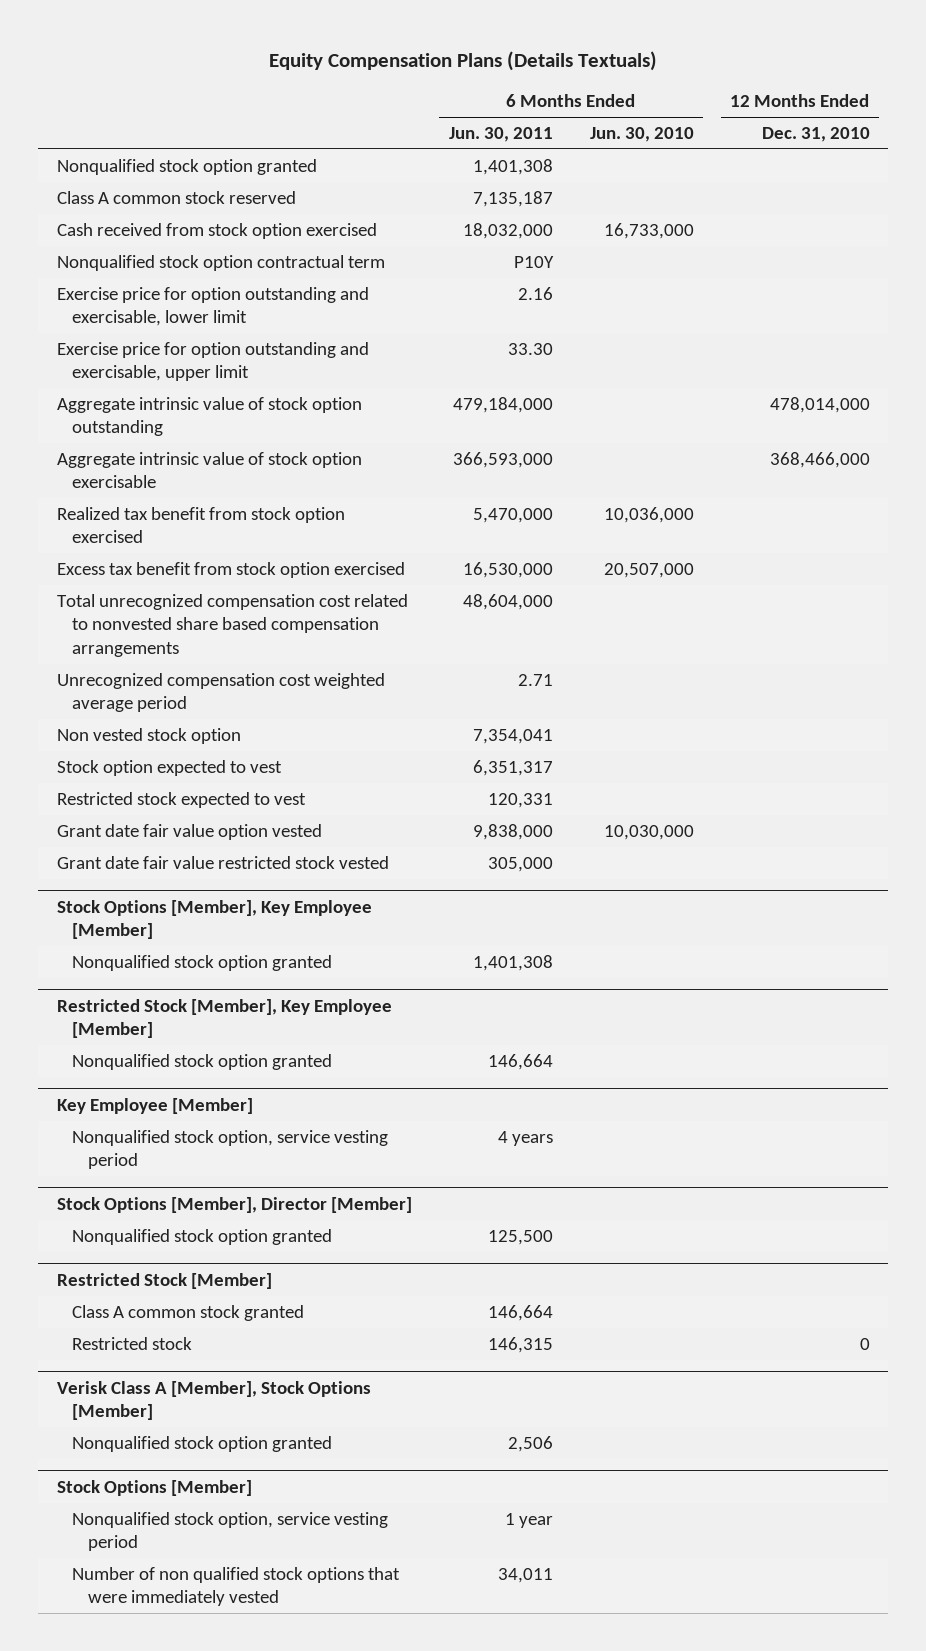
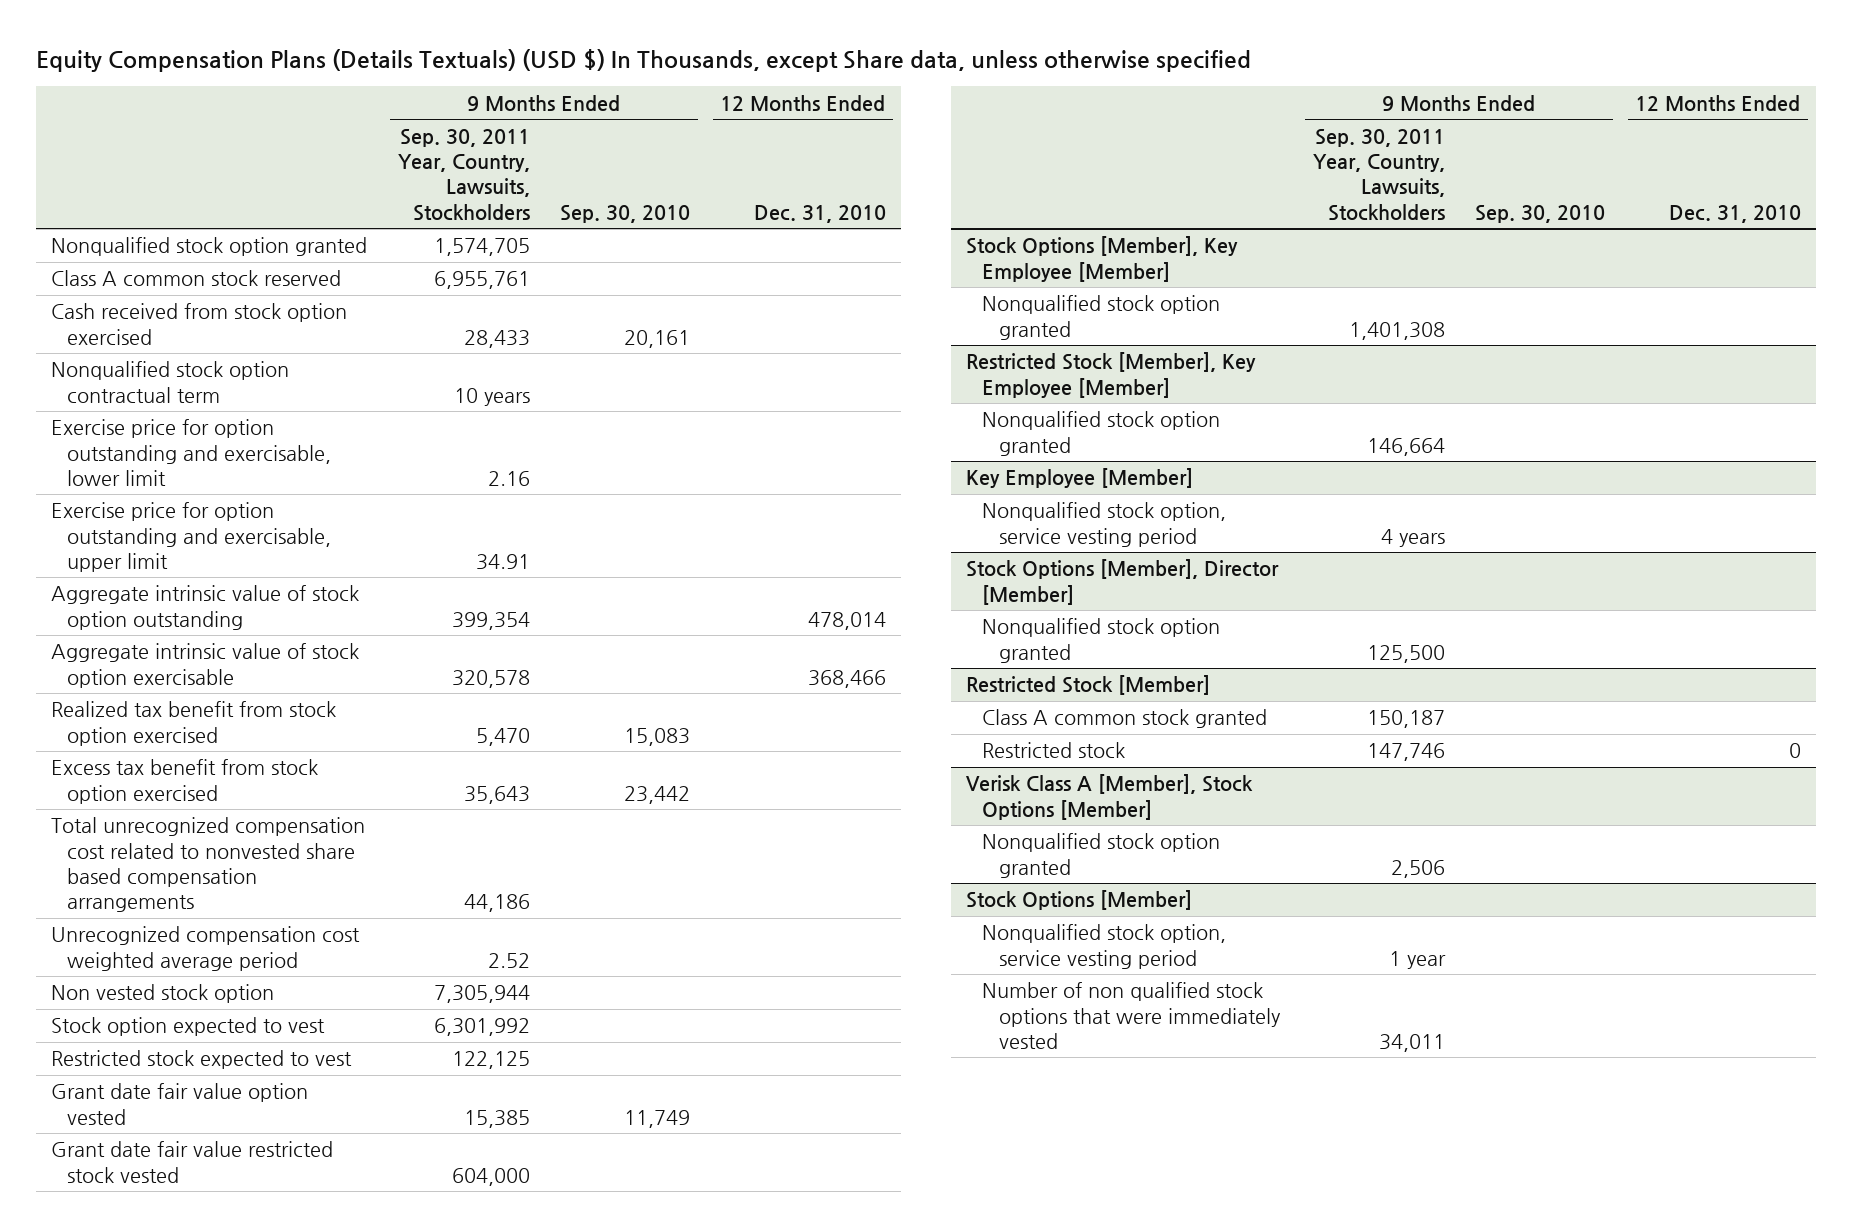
- Equity Compensation Plans (Details Textuals)
+ Equity Compensation Plans (Details Textuals) (USD $) In Thousands, except Share data, unless otherwise specified
- | 6 Months Ended Jun. 30, 2011 | 6 Months Ended Jun. 30, 2010 | 12 Months Ended Dec. 31, 2010
+ | 9 Months Ended Sep. 30, 2011 Year, Country, Lawsuits, Stockholders | 9 Months Ended Sep. 30, 2010 | 12 Months Ended Dec. 31, 2010
- Aggregate intrinsic value of stock option outstanding | 479,184,000 | | 478,014,000
- Aggregate intrinsic value of stock option exercisable | 366,593,000 | | 368,466,000
+ Aggregate intrinsic value of stock option outstanding | 399,354 | | 478,014
+ Aggregate intrinsic value of stock option exercisable | 320,578 | | 368,466

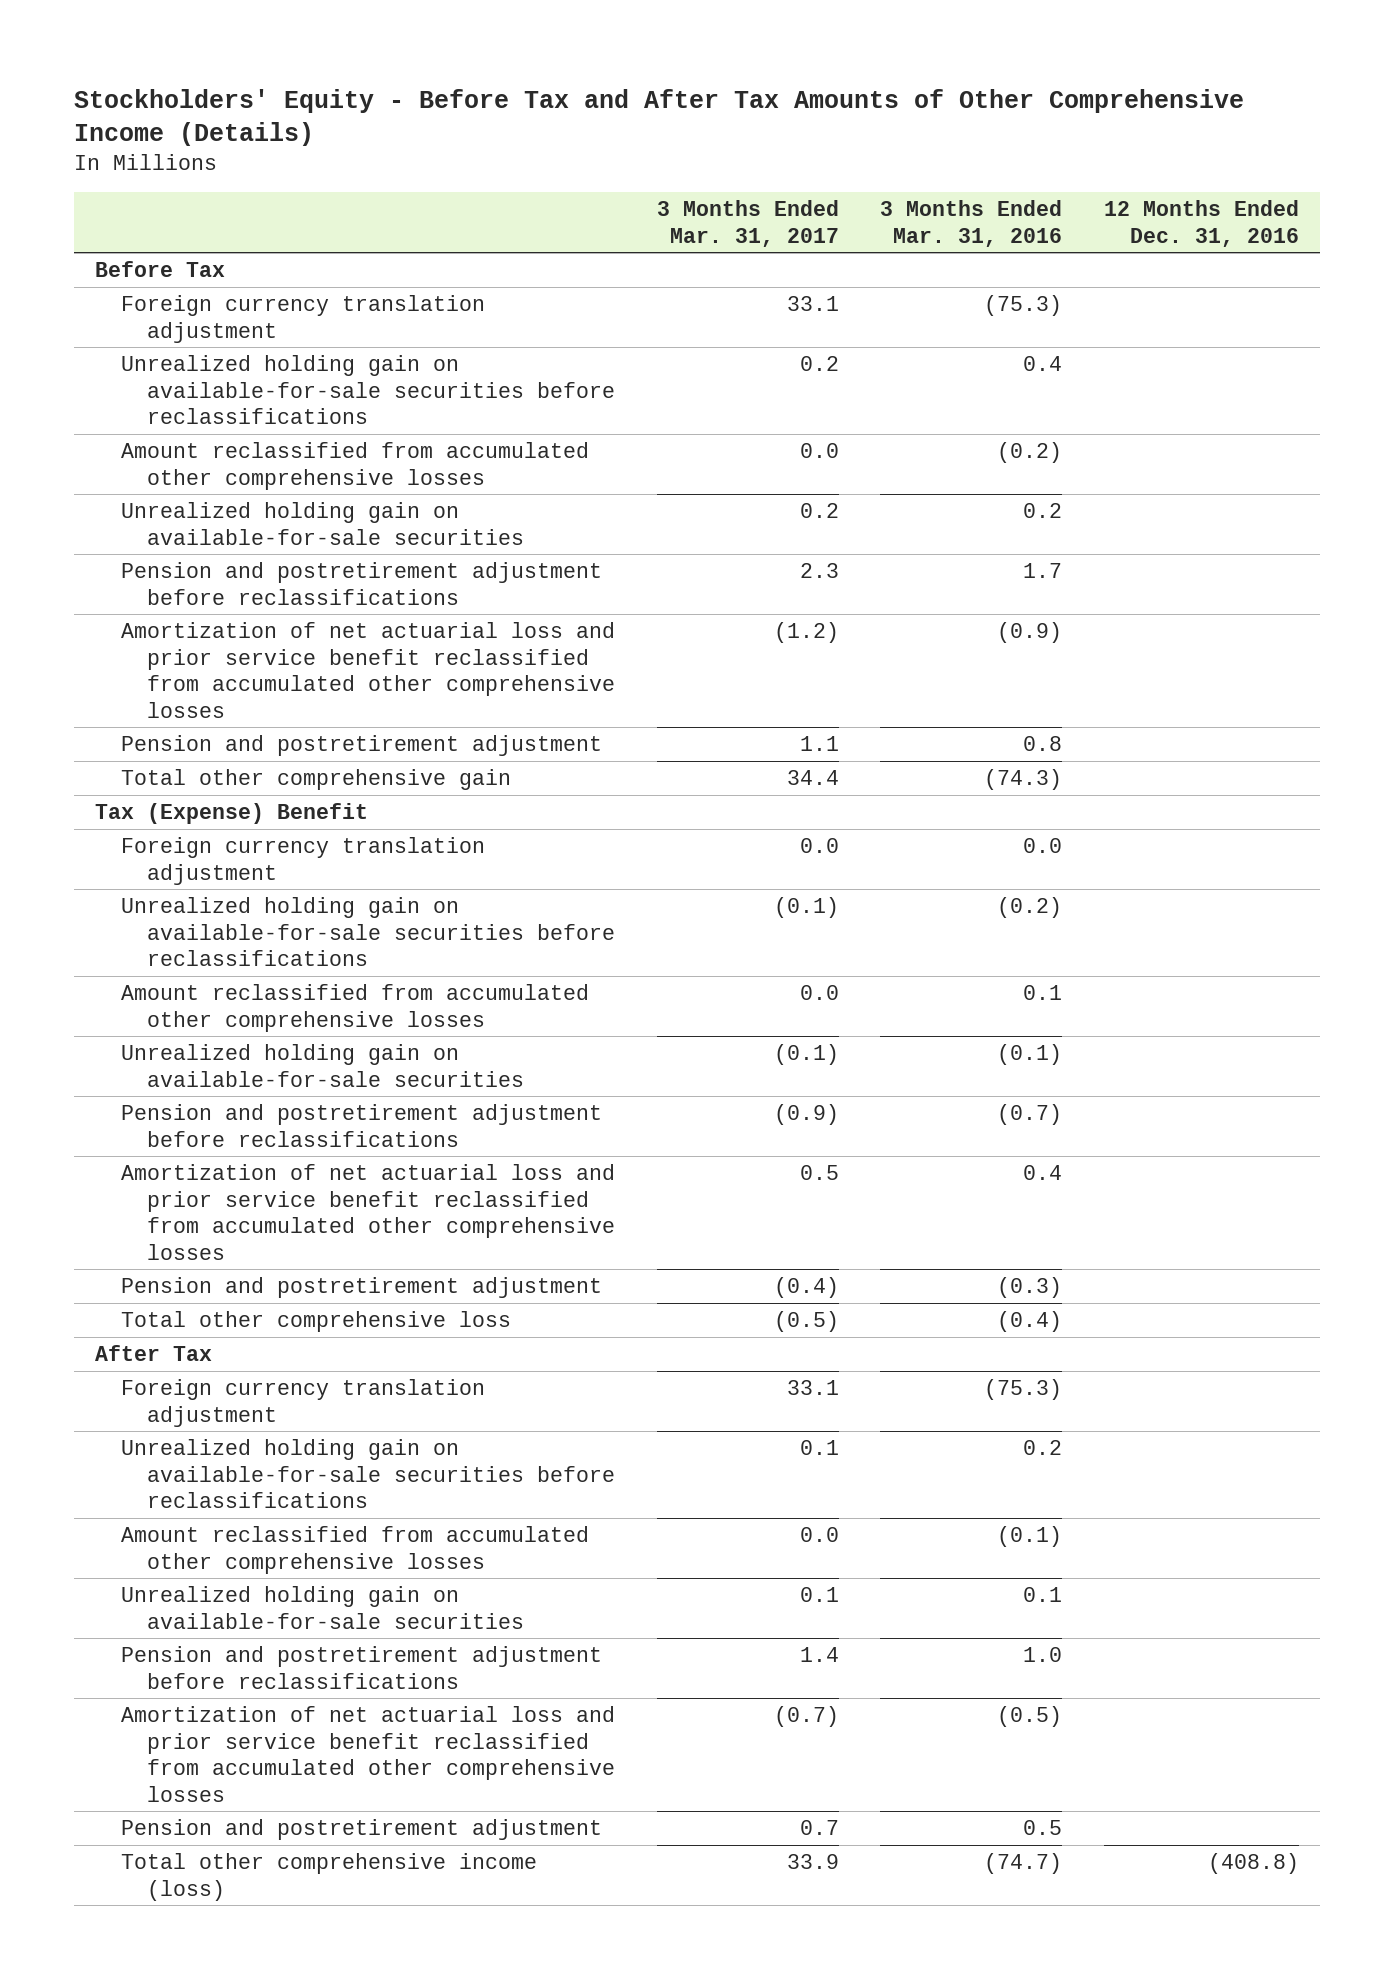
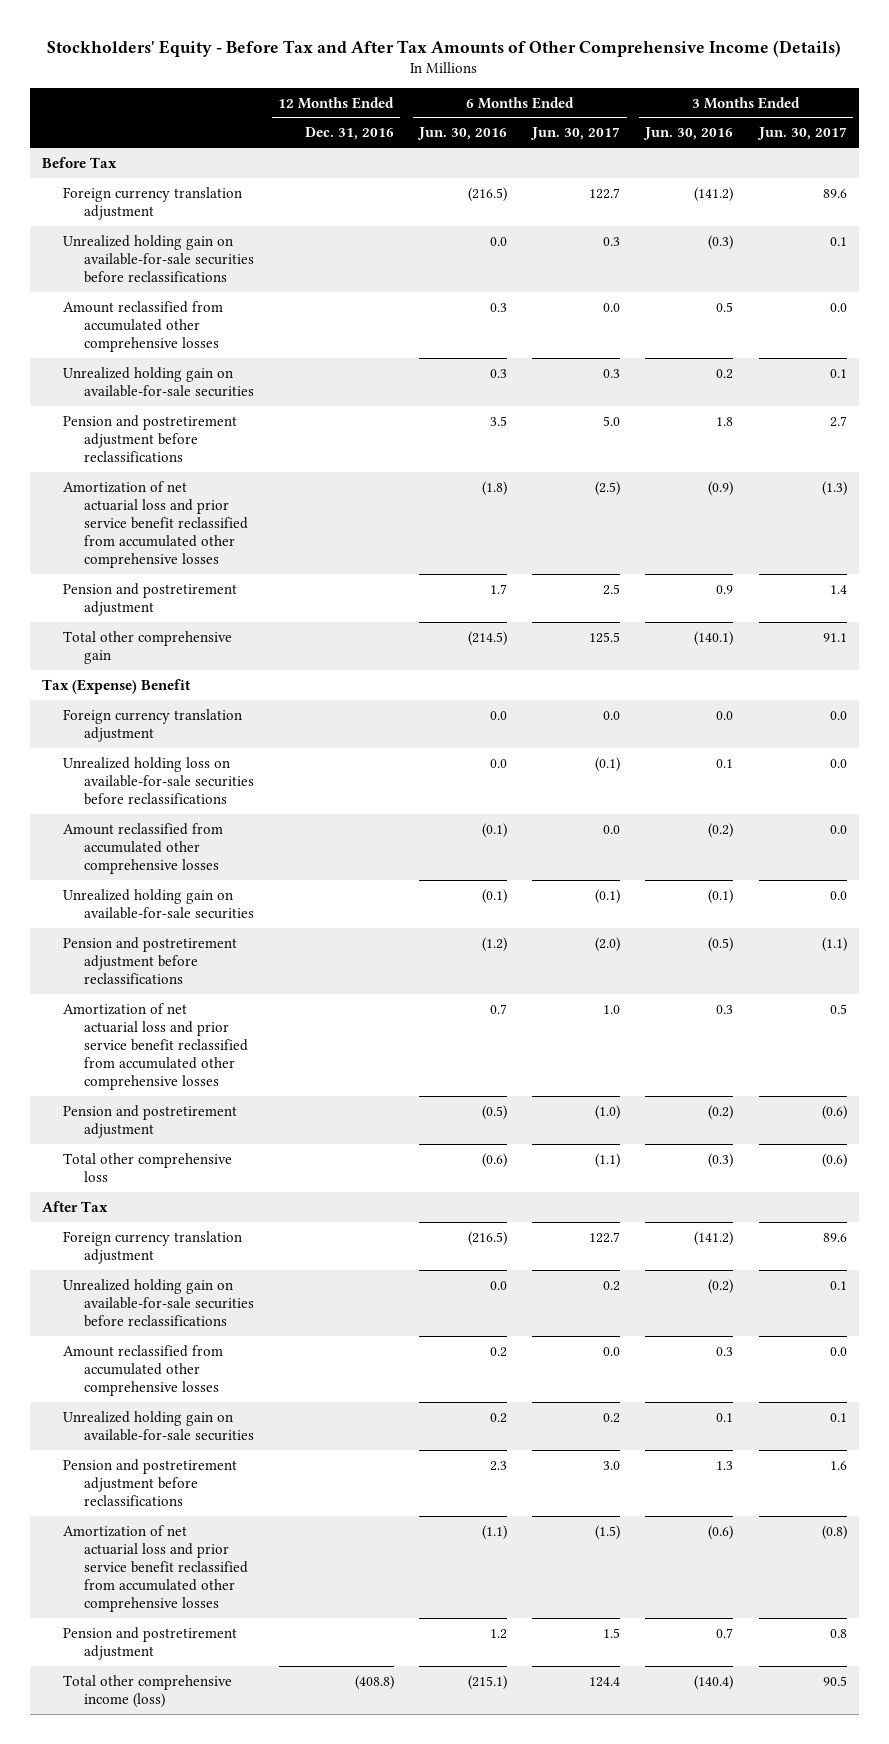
- | 3 Months Ended Mar. 31, 2017 | 3 Months Ended Mar. 31, 2016 | 12 Months Ended Dec. 31, 2016
+ | 12 Months Ended Dec. 31, 2016 | 6 Months Ended Jun. 30, 2016 | 6 Months Ended Jun. 30, 2017 | 3 Months Ended Jun. 30, 2016 | 3 Months Ended Jun. 30, 2017
- Unrealized holding gain on available-for-sale securities before reclassifications | (0.1) | (0.2) |
+ Unrealized holding loss on available-for-sale securities before reclassifications | | 0.0 | (0.1) | 0.1 | 0.0

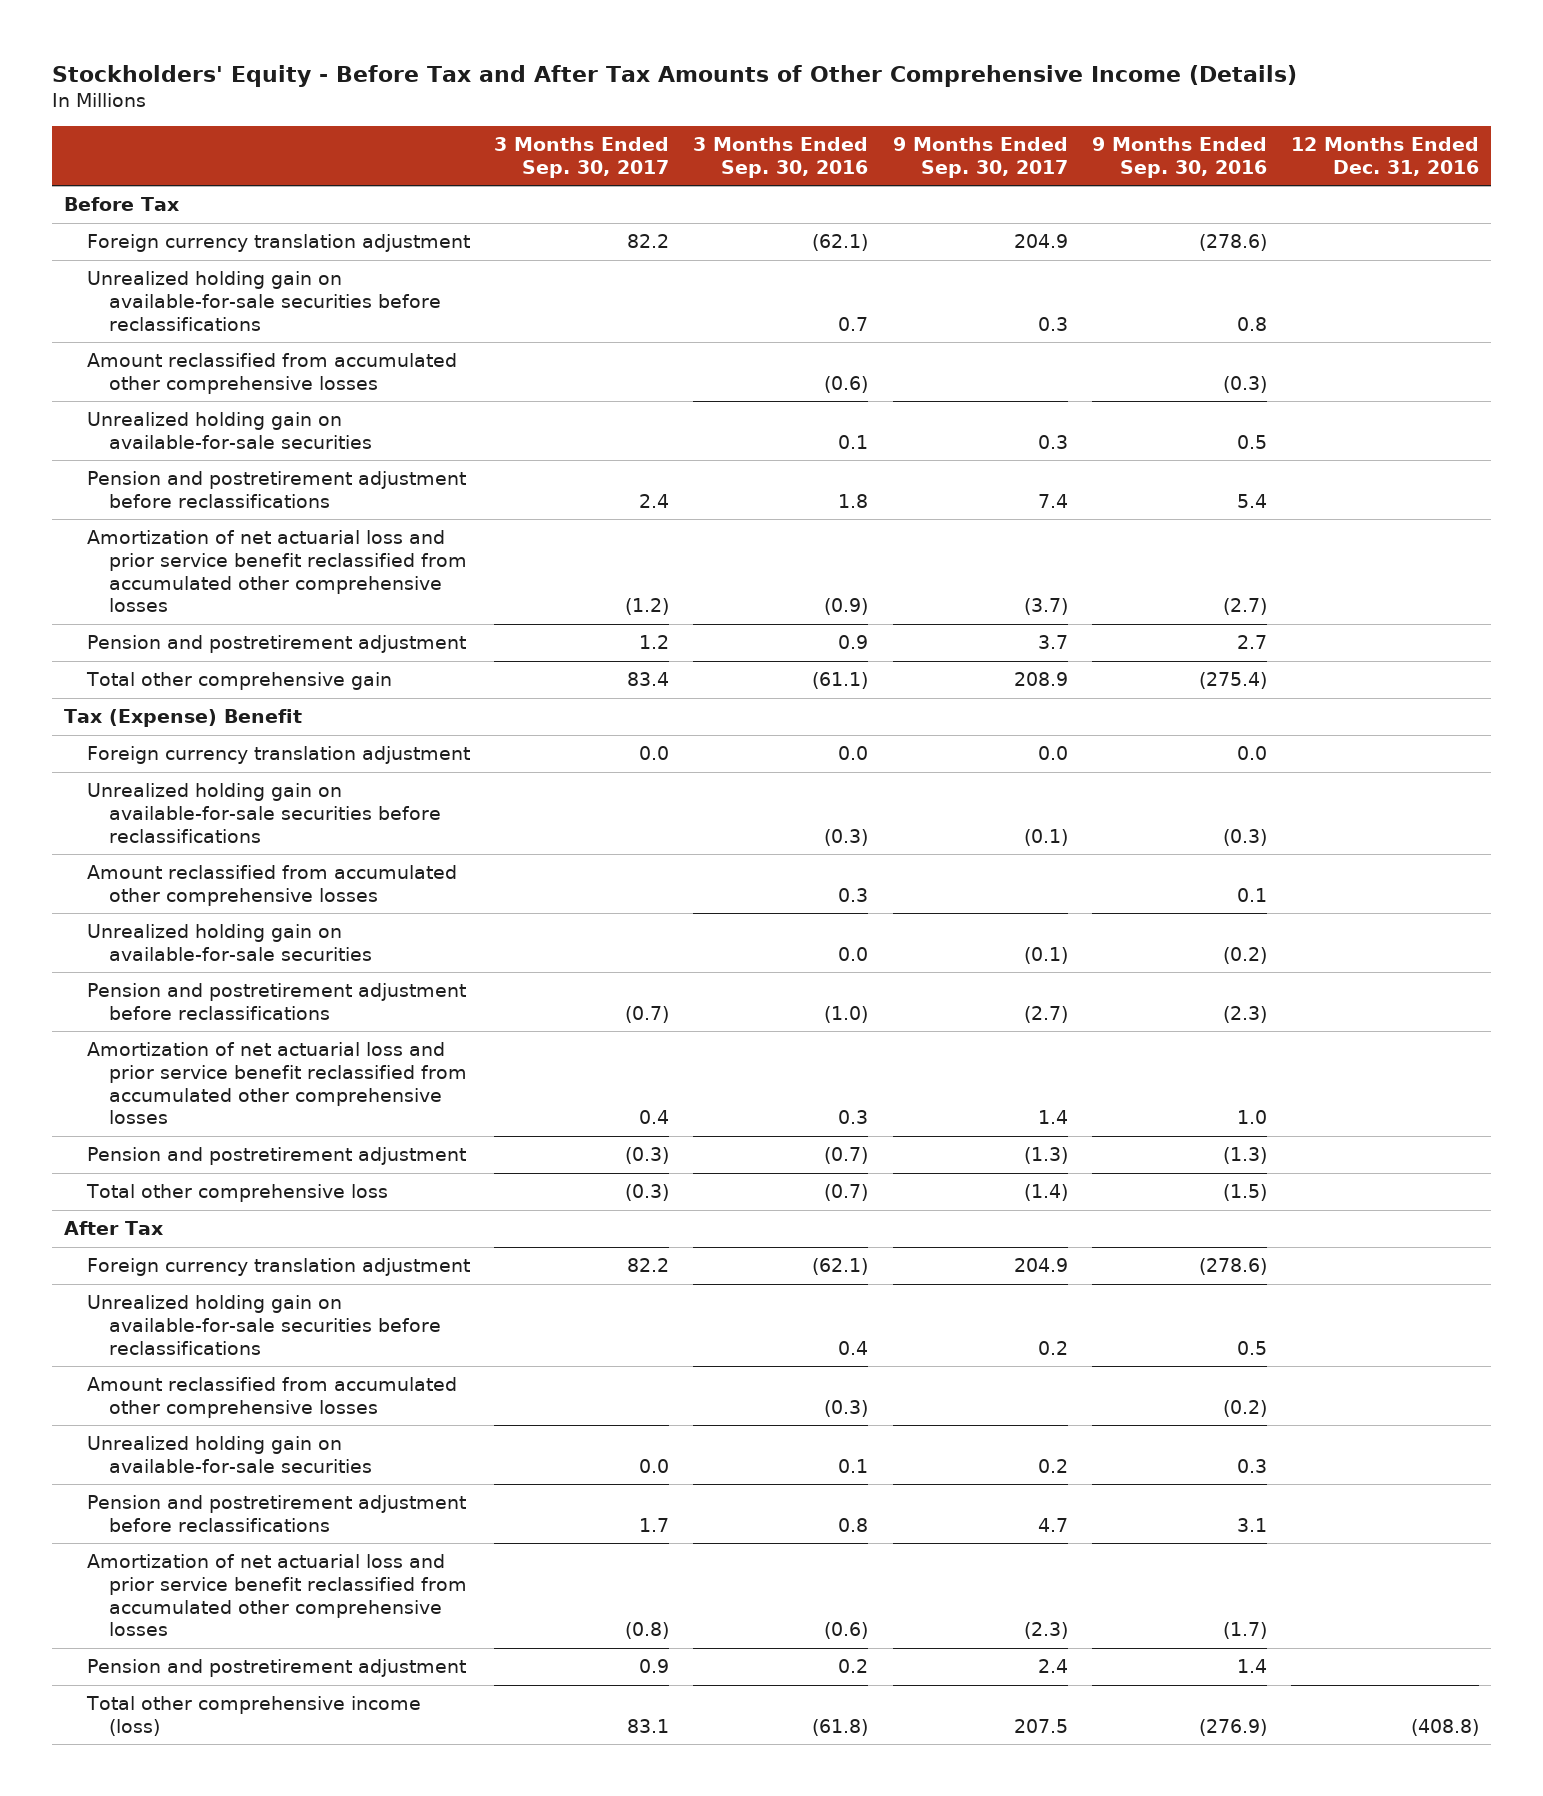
- | 12 Months Ended Dec. 31, 2016 | 6 Months Ended Jun. 30, 2016 | 6 Months Ended Jun. 30, 2017 | 3 Months Ended Jun. 30, 2016 | 3 Months Ended Jun. 30, 2017
+ | 3 Months Ended Sep. 30, 2017 | 3 Months Ended Sep. 30, 2016 | 9 Months Ended Sep. 30, 2017 | 9 Months Ended Sep. 30, 2016 | 12 Months Ended Dec. 31, 2016
- Unrealized holding loss on available-for-sale securities before reclassifications | | 0.0 | (0.1) | 0.1 | 0.0
+ Unrealized holding gain on available-for-sale securities before reclassifications | | (0.3) | (0.1) | (0.3) |

